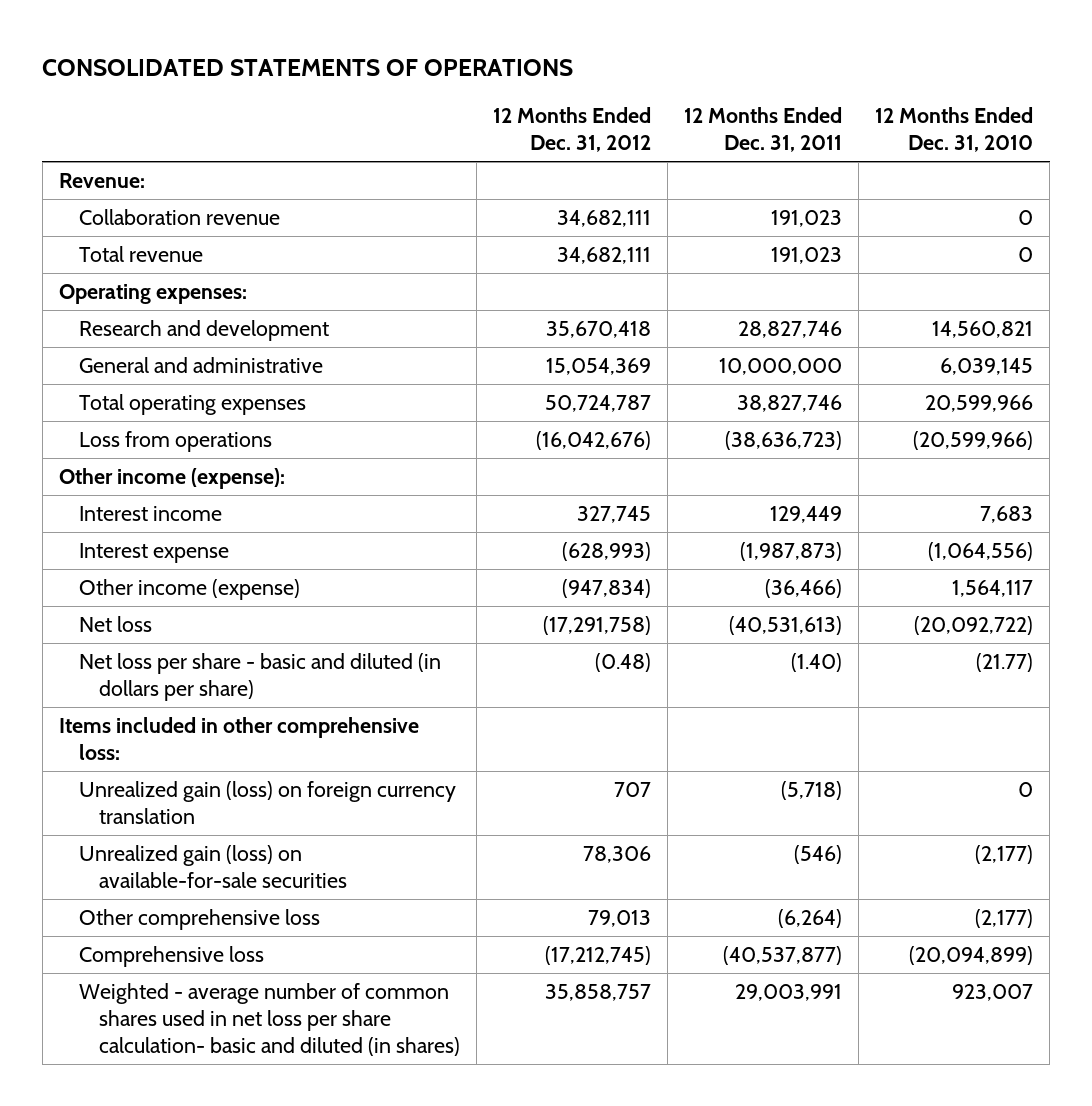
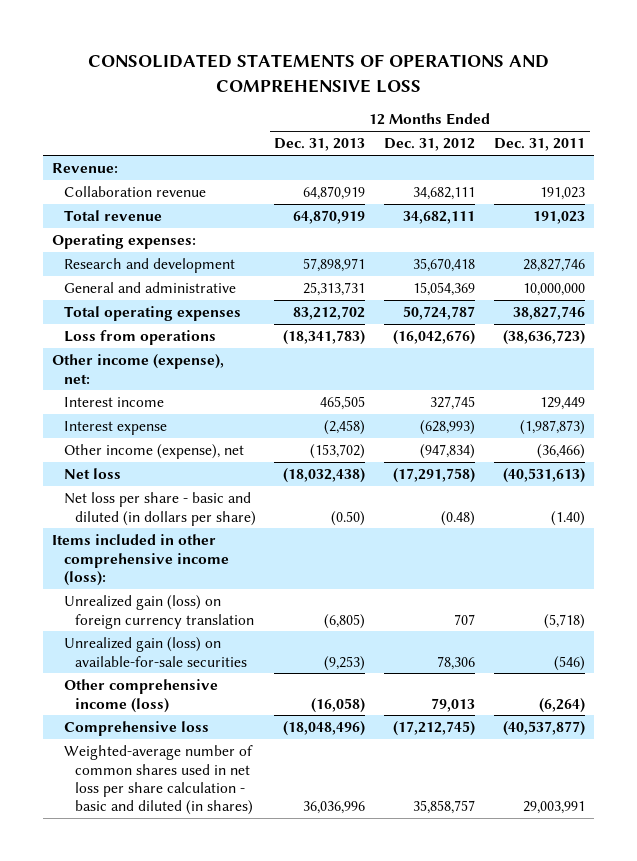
- CONSOLIDATED STATEMENTS OF OPERATIONS
+ CONSOLIDATED STATEMENTS OF OPERATIONS AND COMPREHENSIVE LOSS
- | 12 Months Ended Dec. 31, 2012 | 12 Months Ended Dec. 31, 2011 | 12 Months Ended Dec. 31, 2010
+ | 12 Months Ended Dec. 31, 2013 | 12 Months Ended Dec. 31, 2012 | 12 Months Ended Dec. 31, 2011
- Other income (expense):
+ Other income (expense), net:
- Other income (expense) | (947,834) | (36,466) | 1,564,117
+ Other income (expense), net | (153,702) | (947,834) | (36,466)
- Items included in other comprehensive loss:
+ Items included in other comprehensive income (loss):
- Other comprehensive loss | 79,013 | (6,264) | (2,177)
+ Other comprehensive income (loss) | (16,058) | 79,013 | (6,264)
- Weighted - average number of common shares used in net loss per share calculation- basic and diluted (in shares) | 35,858,757 | 29,003,991 | 923,007
+ Weighted-average number of common shares used in net loss per share calculation - basic and diluted (in shares) | 36,036,996 | 35,858,757 | 29,003,991

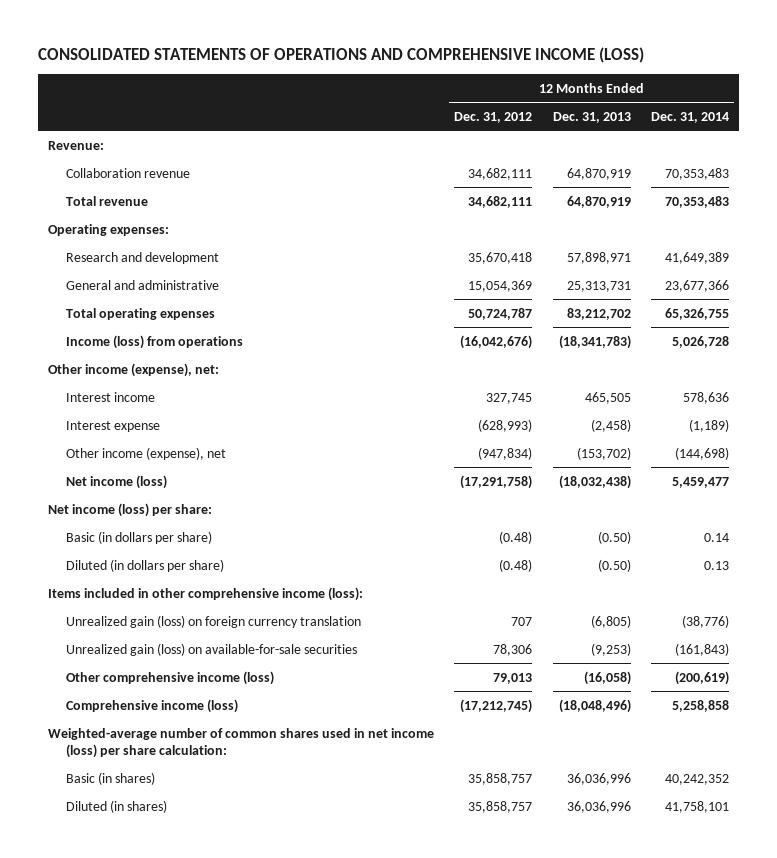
- CONSOLIDATED STATEMENTS OF OPERATIONS AND COMPREHENSIVE LOSS
+ CONSOLIDATED STATEMENTS OF OPERATIONS AND COMPREHENSIVE INCOME (LOSS)
- | 12 Months Ended Dec. 31, 2013 | 12 Months Ended Dec. 31, 2012 | 12 Months Ended Dec. 31, 2011
+ | 12 Months Ended Dec. 31, 2012 | 12 Months Ended Dec. 31, 2013 | 12 Months Ended Dec. 31, 2014
- Loss from operations | (18,341,783) | (16,042,676) | (38,636,723)
+ Income (loss) from operations | (16,042,676) | (18,341,783) | 5,026,728
- Net loss | (18,032,438) | (17,291,758) | (40,531,613)
- Net loss per share - basic and diluted (in dollars per share) | (0.50) | (0.48) | (1.40)
+ Net income (loss) | (17,291,758) | (18,032,438) | 5,459,477
+ Net income (loss) per share:
+ Basic (in dollars per share) | (0.48) | (0.50) | 0.14
+ Diluted (in dollars per share) | (0.48) | (0.50) | 0.13
- Comprehensive loss | (18,048,496) | (17,212,745) | (40,537,877)
- Weighted-average number of common shares used in net loss per share calculation - basic and diluted (in shares) | 36,036,996 | 35,858,757 | 29,003,991
+ Comprehensive income (loss) | (17,212,745) | (18,048,496) | 5,258,858
+ Weighted-average number of common shares used in net income (loss) per share calculation:
+ Basic (in shares) | 35,858,757 | 36,036,996 | 40,242,352
+ Diluted (in shares) | 35,858,757 | 36,036,996 | 41,758,101

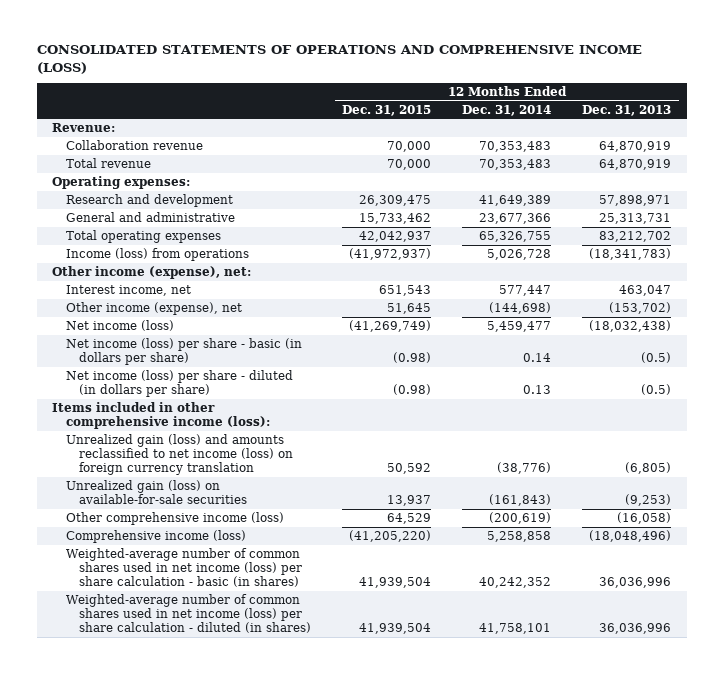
- | 12 Months Ended Dec. 31, 2012 | 12 Months Ended Dec. 31, 2013 | 12 Months Ended Dec. 31, 2014
+ | 12 Months Ended Dec. 31, 2015 | 12 Months Ended Dec. 31, 2014 | 12 Months Ended Dec. 31, 2013
- Interest income | 327,745 | 465,505 | 578,636
- Interest expense | (628,993) | (2,458) | (1,189)
+ Interest income, net | 651,543 | 577,447 | 463,047
- Net income (loss) per share:
- Basic (in dollars per share) | (0.48) | (0.50) | 0.14
- Diluted (in dollars per share) | (0.48) | (0.50) | 0.13
+ Net income (loss) per share - basic (in dollars per share) | (0.98) | 0.14 | (0.5)
+ Net income (loss) per share - diluted (in dollars per share) | (0.98) | 0.13 | (0.5)
- Unrealized gain (loss) on foreign currency translation | 707 | (6,805) | (38,776)
+ Unrealized gain (loss) and amounts reclassified to net income (loss) on foreign currency translation | 50,592 | (38,776) | (6,805)
- Weighted-average number of common shares used in net income (loss) per share calculation:
- Basic (in shares) | 35,858,757 | 36,036,996 | 40,242,352
- Diluted (in shares) | 35,858,757 | 36,036,996 | 41,758,101
+ Weighted-average number of common shares used in net income (loss) per share calculation - basic (in shares) | 41,939,504 | 40,242,352 | 36,036,996
+ Weighted-average number of common shares used in net income (loss) per share calculation - diluted (in shares) | 41,939,504 | 41,758,101 | 36,036,996

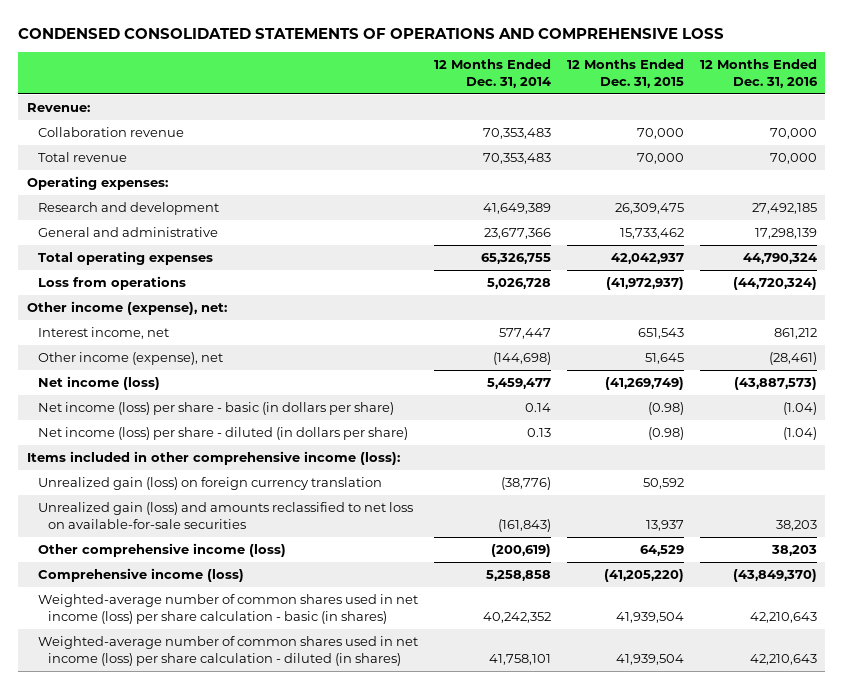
- CONSOLIDATED STATEMENTS OF OPERATIONS AND COMPREHENSIVE INCOME (LOSS)
+ CONDENSED CONSOLIDATED STATEMENTS OF OPERATIONS AND COMPREHENSIVE LOSS
- | 12 Months Ended Dec. 31, 2015 | 12 Months Ended Dec. 31, 2014 | 12 Months Ended Dec. 31, 2013
+ | 12 Months Ended Dec. 31, 2014 | 12 Months Ended Dec. 31, 2015 | 12 Months Ended Dec. 31, 2016
- Income (loss) from operations | (41,972,937) | 5,026,728 | (18,341,783)
+ Loss from operations | 5,026,728 | (41,972,937) | (44,720,324)
- Unrealized gain (loss) and amounts reclassified to net income (loss) on foreign currency translation | 50,592 | (38,776) | (6,805)
- Unrealized gain (loss) on available-for-sale securities | 13,937 | (161,843) | (9,253)
+ Unrealized gain (loss) on foreign currency translation | (38,776) | 50,592 |
+ Unrealized gain (loss) and amounts reclassified to net loss on available-for-sale securities | (161,843) | 13,937 | 38,203

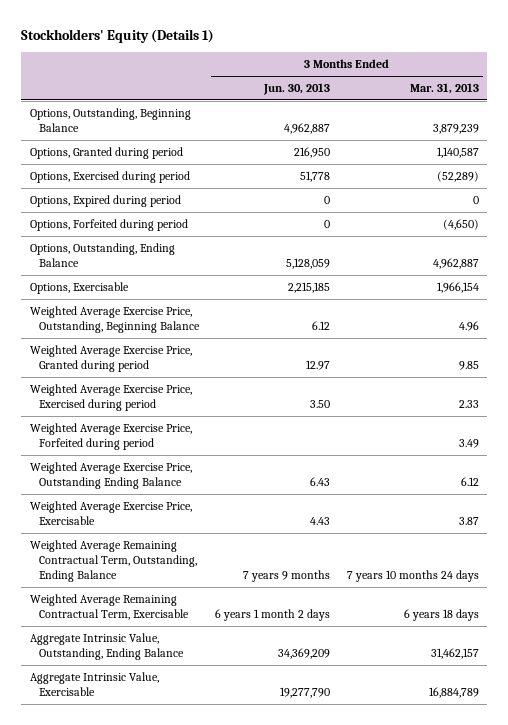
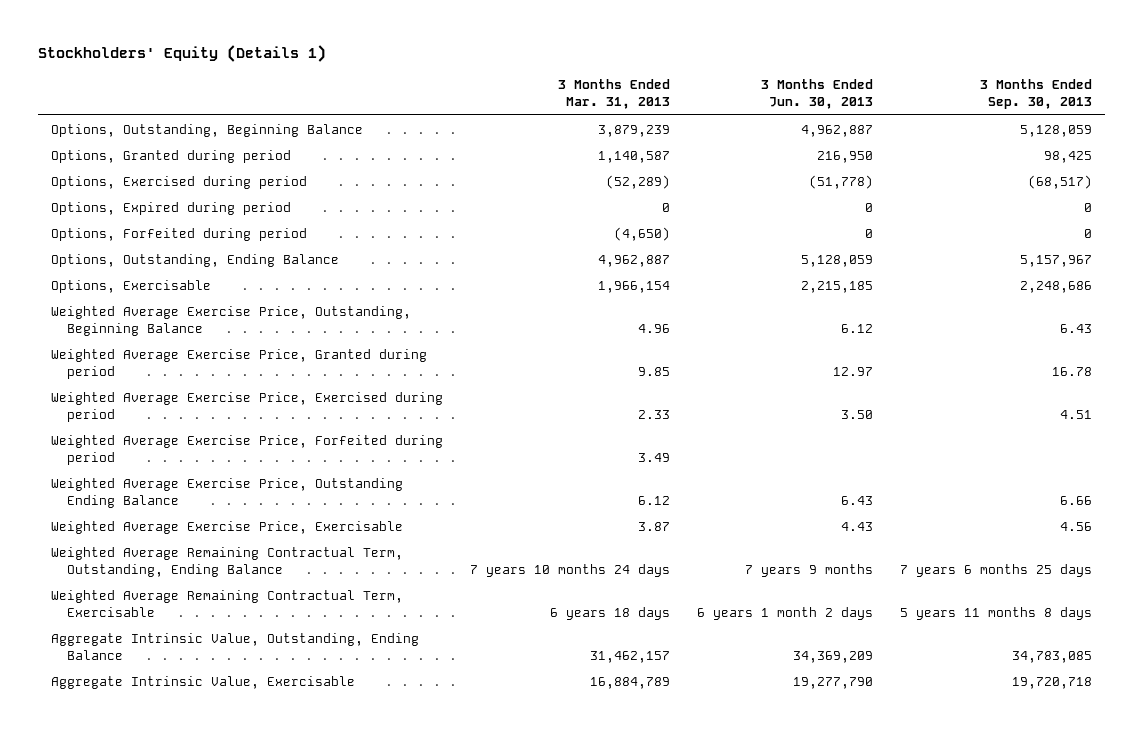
- | 3 Months Ended Jun. 30, 2013 | 3 Months Ended Mar. 31, 2013
+ | 3 Months Ended Mar. 31, 2013 | 3 Months Ended Jun. 30, 2013 | 3 Months Ended Sep. 30, 2013
- Options, Exercised during period | 51,778 | (52,289)
+ Options, Exercised during period | (52,289) | (51,778) | (68,517)

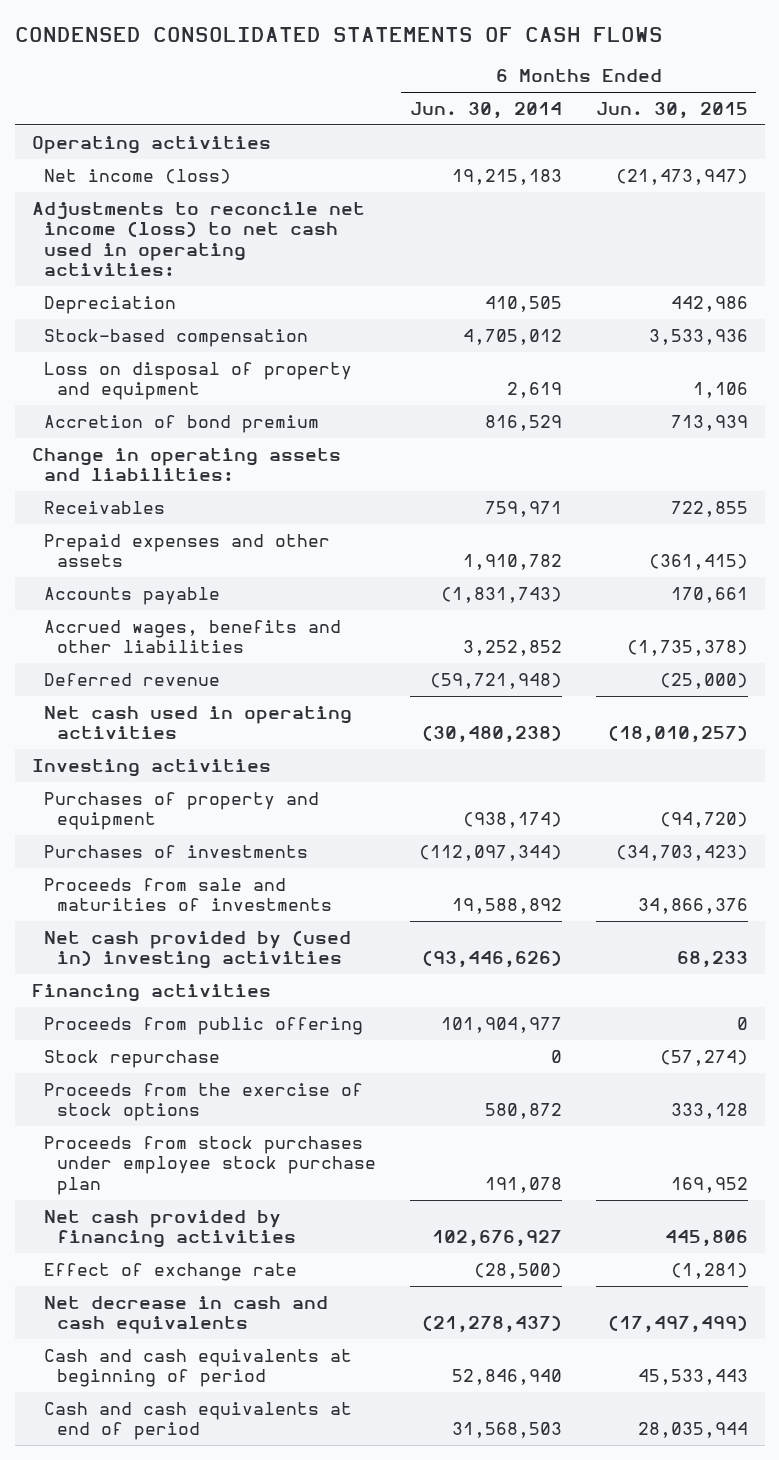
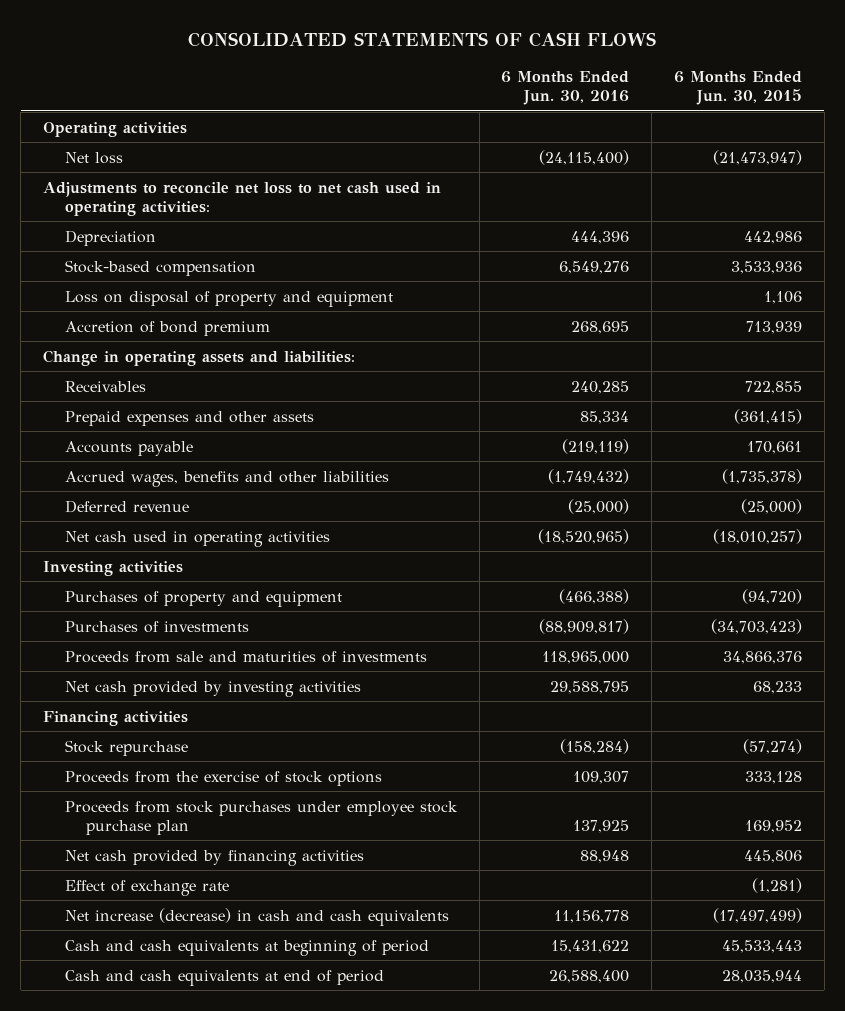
- CONDENSED CONSOLIDATED STATEMENTS OF CASH FLOWS
+ CONSOLIDATED STATEMENTS OF CASH FLOWS
- | 6 Months Ended Jun. 30, 2014 | 6 Months Ended Jun. 30, 2015
+ | 6 Months Ended Jun. 30, 2016 | 6 Months Ended Jun. 30, 2015
- Net income (loss) | 19,215,183 | (21,473,947)
- Adjustments to reconcile net income (loss) to net cash used in operating activities:
+ Net loss | (24,115,400) | (21,473,947)
+ Adjustments to reconcile net loss to net cash used in operating activities:
- Net cash provided by (used in) investing activities | (93,446,626) | 68,233
+ Net cash provided by investing activities | 29,588,795 | 68,233
- Proceeds from public offering | 101,904,977 | 0
- Net decrease in cash and cash equivalents | (21,278,437) | (17,497,499)
+ Net increase (decrease) in cash and cash equivalents | 11,156,778 | (17,497,499)

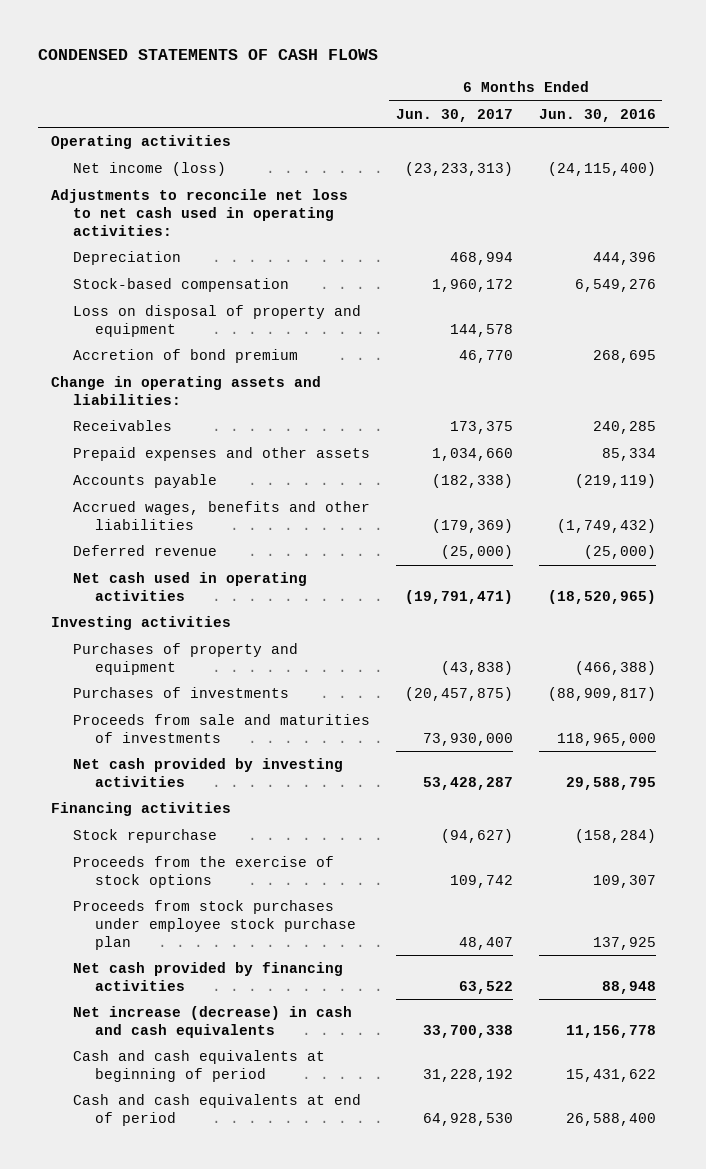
- CONSOLIDATED STATEMENTS OF CASH FLOWS
+ CONDENSED STATEMENTS OF CASH FLOWS
- | 6 Months Ended Jun. 30, 2016 | 6 Months Ended Jun. 30, 2015
+ | 6 Months Ended Jun. 30, 2017 | 6 Months Ended Jun. 30, 2016
- Net loss | (24,115,400) | (21,473,947)
+ Net income (loss) | (23,233,313) | (24,115,400)
- Effect of exchange rate | | (1,281)

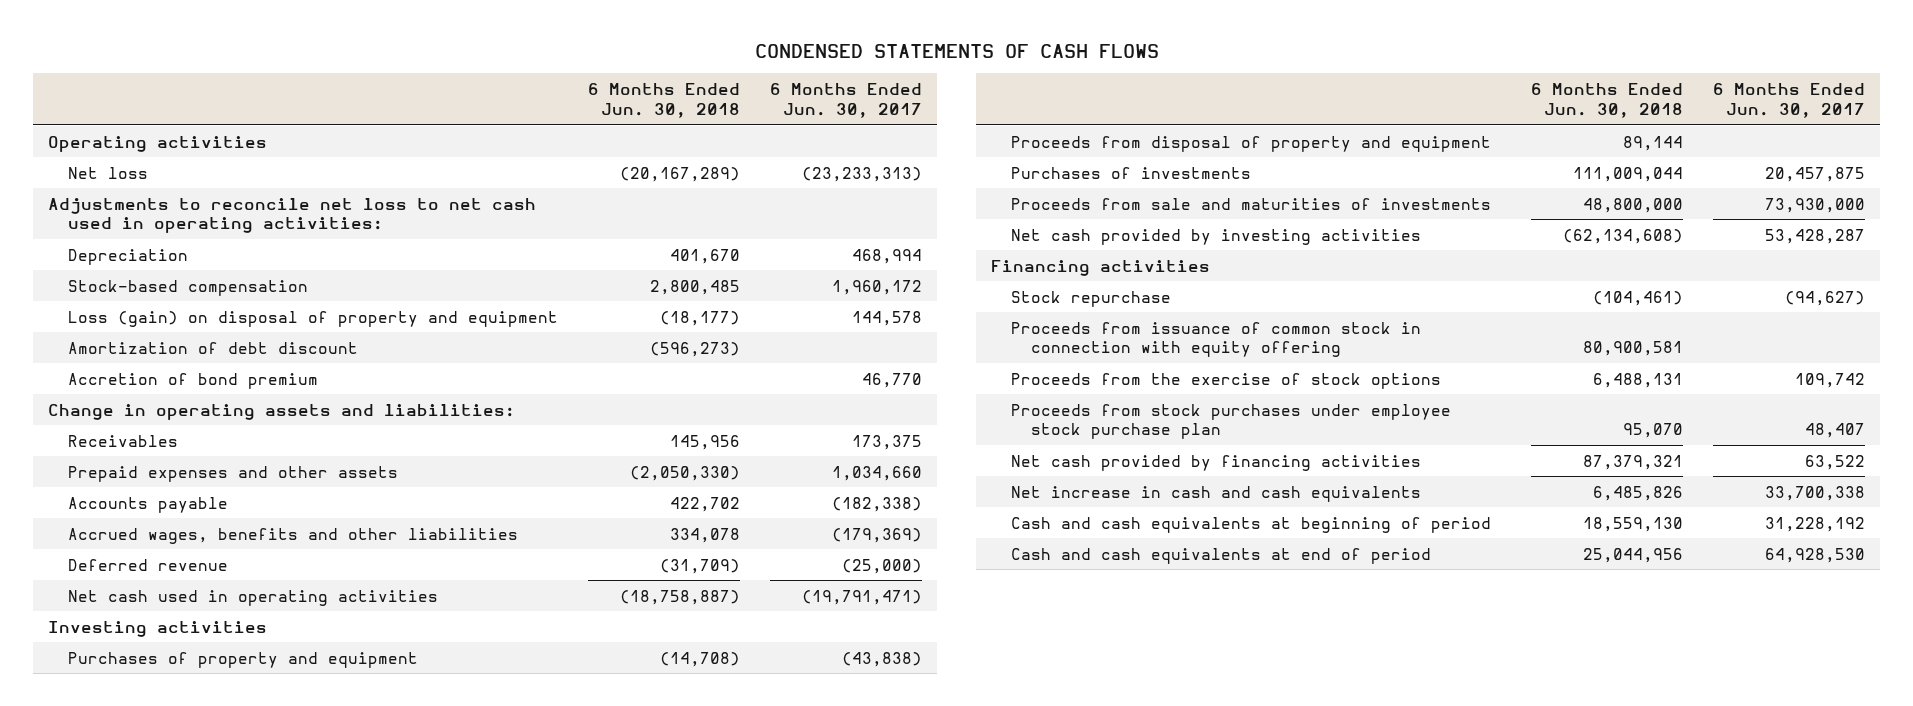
- | 6 Months Ended Jun. 30, 2017 | 6 Months Ended Jun. 30, 2016
+ | 6 Months Ended Jun. 30, 2018 | 6 Months Ended Jun. 30, 2017
- Net income (loss) | (23,233,313) | (24,115,400)
+ Net loss | (20,167,289) | (23,233,313)
- Loss on disposal of property and equipment | 144,578 |
+ Loss (gain) on disposal of property and equipment | (18,177) | 144,578
+ Amortization of debt discount | (596,273) |
- Purchases of investments | (20,457,875) | (88,909,817)
+ Proceeds from disposal of property and equipment | 89,144 |
+ Purchases of investments | 111,009,044 | 20,457,875
+ Proceeds from issuance of common stock in connection with equity offering | 80,900,581 |
- Net increase (decrease) in cash and cash equivalents | 33,700,338 | 11,156,778
+ Net increase in cash and cash equivalents | 6,485,826 | 33,700,338

